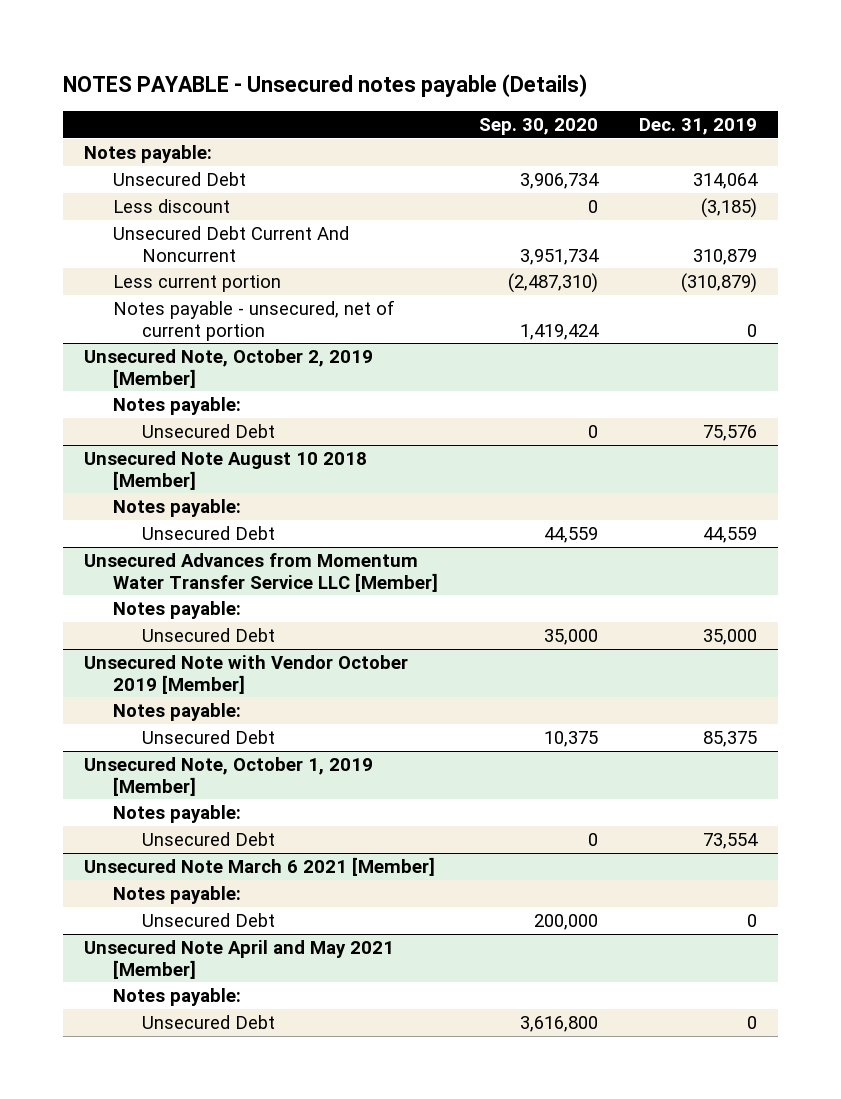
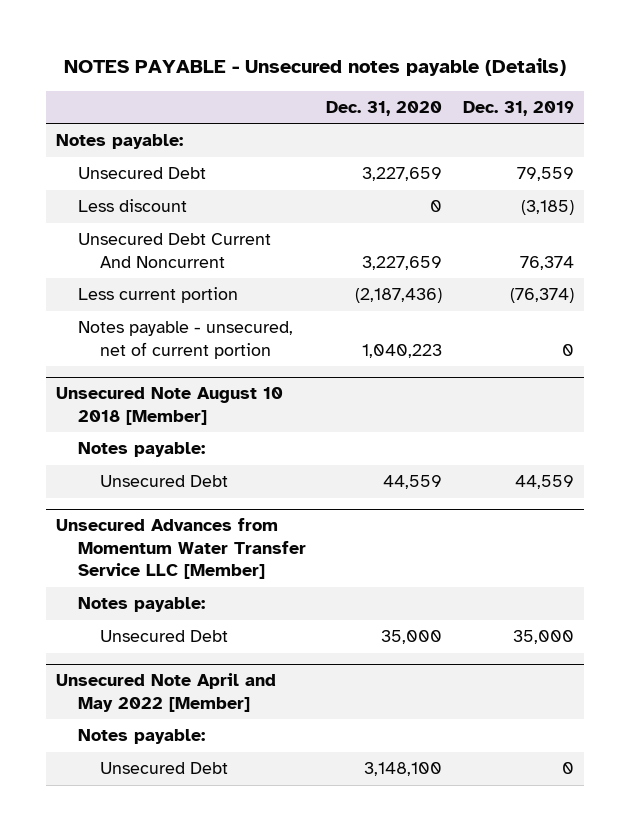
- | Sep. 30, 2020 | Dec. 31, 2019
+ | Dec. 31, 2020 | Dec. 31, 2019
- Unsecured Debt | 3,906,734 | 314,064
+ Unsecured Debt | 3,227,659 | 79,559
- Unsecured Debt Current And Noncurrent | 3,951,734 | 310,879
- Less current portion | (2,487,310) | (310,879)
+ Unsecured Debt Current And Noncurrent | 3,227,659 | 76,374
+ Less current portion | (2,187,436) | (76,374)
- Unsecured Note, October 2, 2019 [Member]
- Notes payable:
- Unsecured Debt | 0 | 75,576
- Unsecured Note with Vendor October 2019 [Member]
- Notes payable:
- Unsecured Debt | 10,375 | 85,375
- Unsecured Note, October 1, 2019 [Member]
- Notes payable:
- Unsecured Debt | 0 | 73,554
- Unsecured Note March 6 2021 [Member]
- Notes payable:
- Unsecured Debt | 200,000 | 0
- Unsecured Note April and May 2021 [Member]
+ Unsecured Note April and May 2022 [Member]

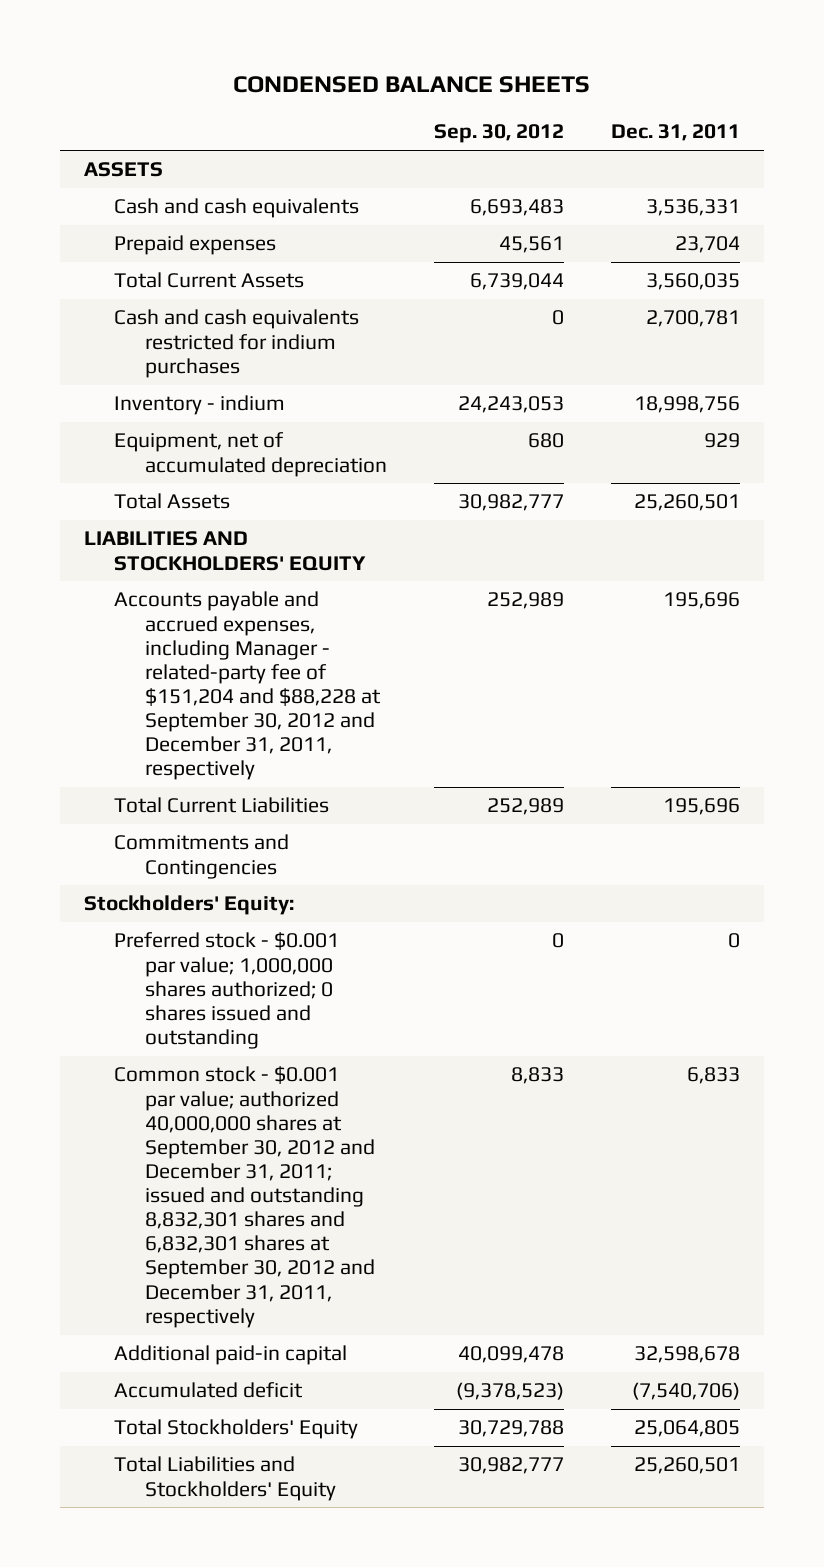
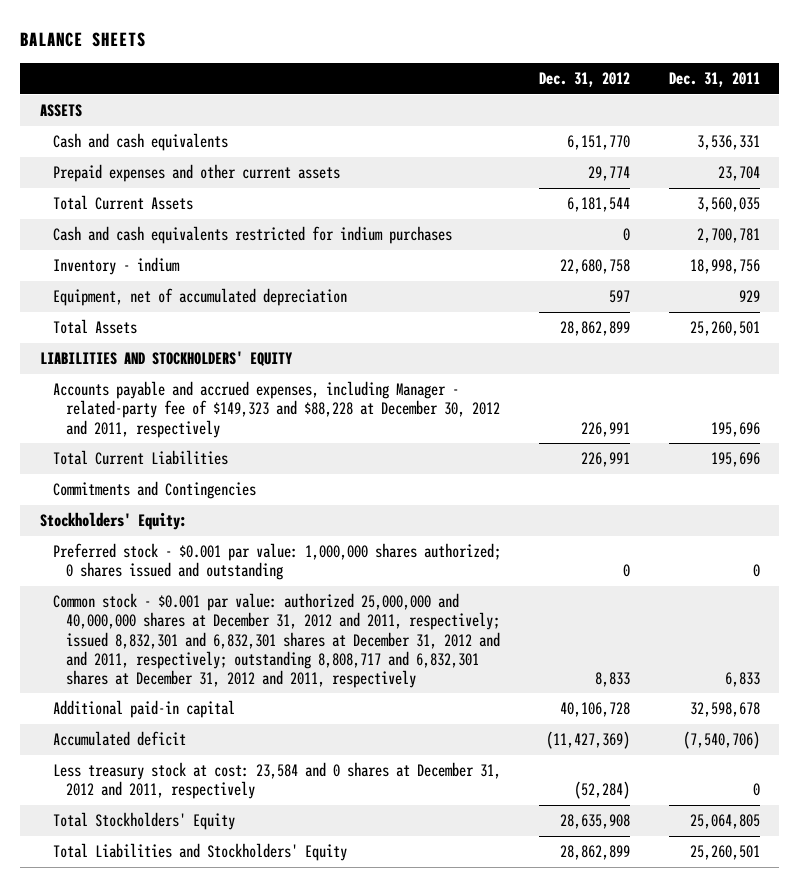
- CONDENSED BALANCE SHEETS
+ BALANCE SHEETS
- | Sep. 30, 2012 | Dec. 31, 2011
+ | Dec. 31, 2012 | Dec. 31, 2011
- Prepaid expenses | 45,561 | 23,704
+ Prepaid expenses and other current assets | 29,774 | 23,704
- Accounts payable and accrued expenses, including Manager - related-party fee of $151,204 and $88,228 at September 30, 2012 and December 31, 2011, respectively | 252,989 | 195,696
+ Accounts payable and accrued expenses, including Manager - related-party fee of $149,323 and $88,228 at December 30, 2012 and 2011, respectively | 226,991 | 195,696
- Preferred stock - $0.001 par value; 1,000,000 shares authorized; 0 shares issued and outstanding | 0 | 0
- Common stock - $0.001 par value; authorized 40,000,000 shares at September 30, 2012 and December 31, 2011; issued and outstanding 8,832,301 shares and 6,832,301 shares at September 30, 2012 and December 31, 2011, respectively | 8,833 | 6,833
+ Preferred stock - $0.001 par value: 1,000,000 shares authorized; 0 shares issued and outstanding | 0 | 0
+ Common stock - $0.001 par value: authorized 25,000,000 and 40,000,000 shares at December 31, 2012 and 2011, respectively; issued 8,832,301 and 6,832,301 shares at December 31, 2012 and and 2011, respectively; outstanding 8,808,717 and 6,832,301 shares at December 31, 2012 and 2011, respectively | 8,833 | 6,833
+ Less treasury stock at cost: 23,584 and 0 shares at December 31, 2012 and 2011, respectively | (52,284) | 0

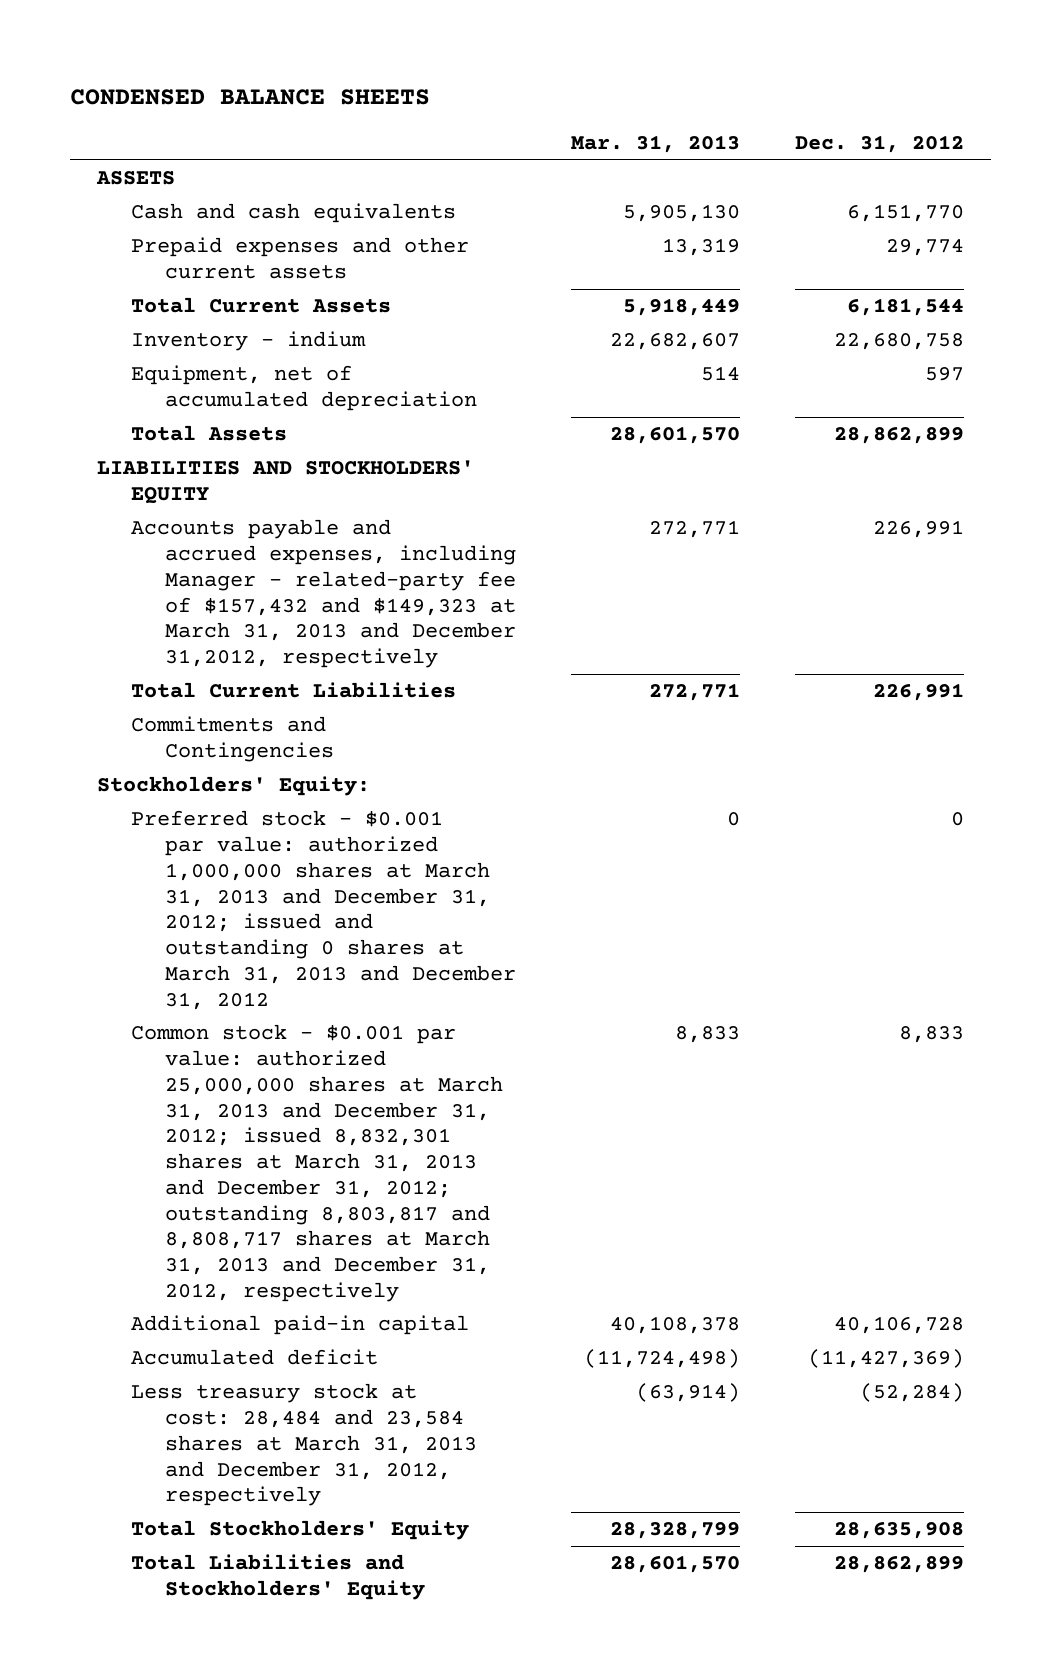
- BALANCE SHEETS
+ CONDENSED BALANCE SHEETS
- | Dec. 31, 2012 | Dec. 31, 2011
+ | Mar. 31, 2013 | Dec. 31, 2012
- Cash and cash equivalents restricted for indium purchases | 0 | 2,700,781
- Accounts payable and accrued expenses, including Manager - related-party fee of $149,323 and $88,228 at December 30, 2012 and 2011, respectively | 226,991 | 195,696
+ Accounts payable and accrued expenses, including Manager - related-party fee of $157,432 and $149,323 at March 31, 2013 and December 31,2012, respectively | 272,771 | 226,991
- Preferred stock - $0.001 par value: 1,000,000 shares authorized; 0 shares issued and outstanding | 0 | 0
- Common stock - $0.001 par value: authorized 25,000,000 and 40,000,000 shares at December 31, 2012 and 2011, respectively; issued 8,832,301 and 6,832,301 shares at December 31, 2012 and and 2011, respectively; outstanding 8,808,717 and 6,832,301 shares at December 31, 2012 and 2011, respectively | 8,833 | 6,833
+ Preferred stock - $0.001 par value: authorized 1,000,000 shares at March 31, 2013 and December 31, 2012; issued and outstanding 0 shares at March 31, 2013 and December 31, 2012 | 0 | 0
+ Common stock - $0.001 par value: authorized 25,000,000 shares at March 31, 2013 and December 31, 2012; issued 8,832,301 shares at March 31, 2013 and December 31, 2012; outstanding 8,803,817 and 8,808,717 shares at March 31, 2013 and December 31, 2012, respectively | 8,833 | 8,833
- Less treasury stock at cost: 23,584 and 0 shares at December 31, 2012 and 2011, respectively | (52,284) | 0
+ Less treasury stock at cost: 28,484 and 23,584 shares at March 31, 2013 and December 31, 2012, respectively | (63,914) | (52,284)

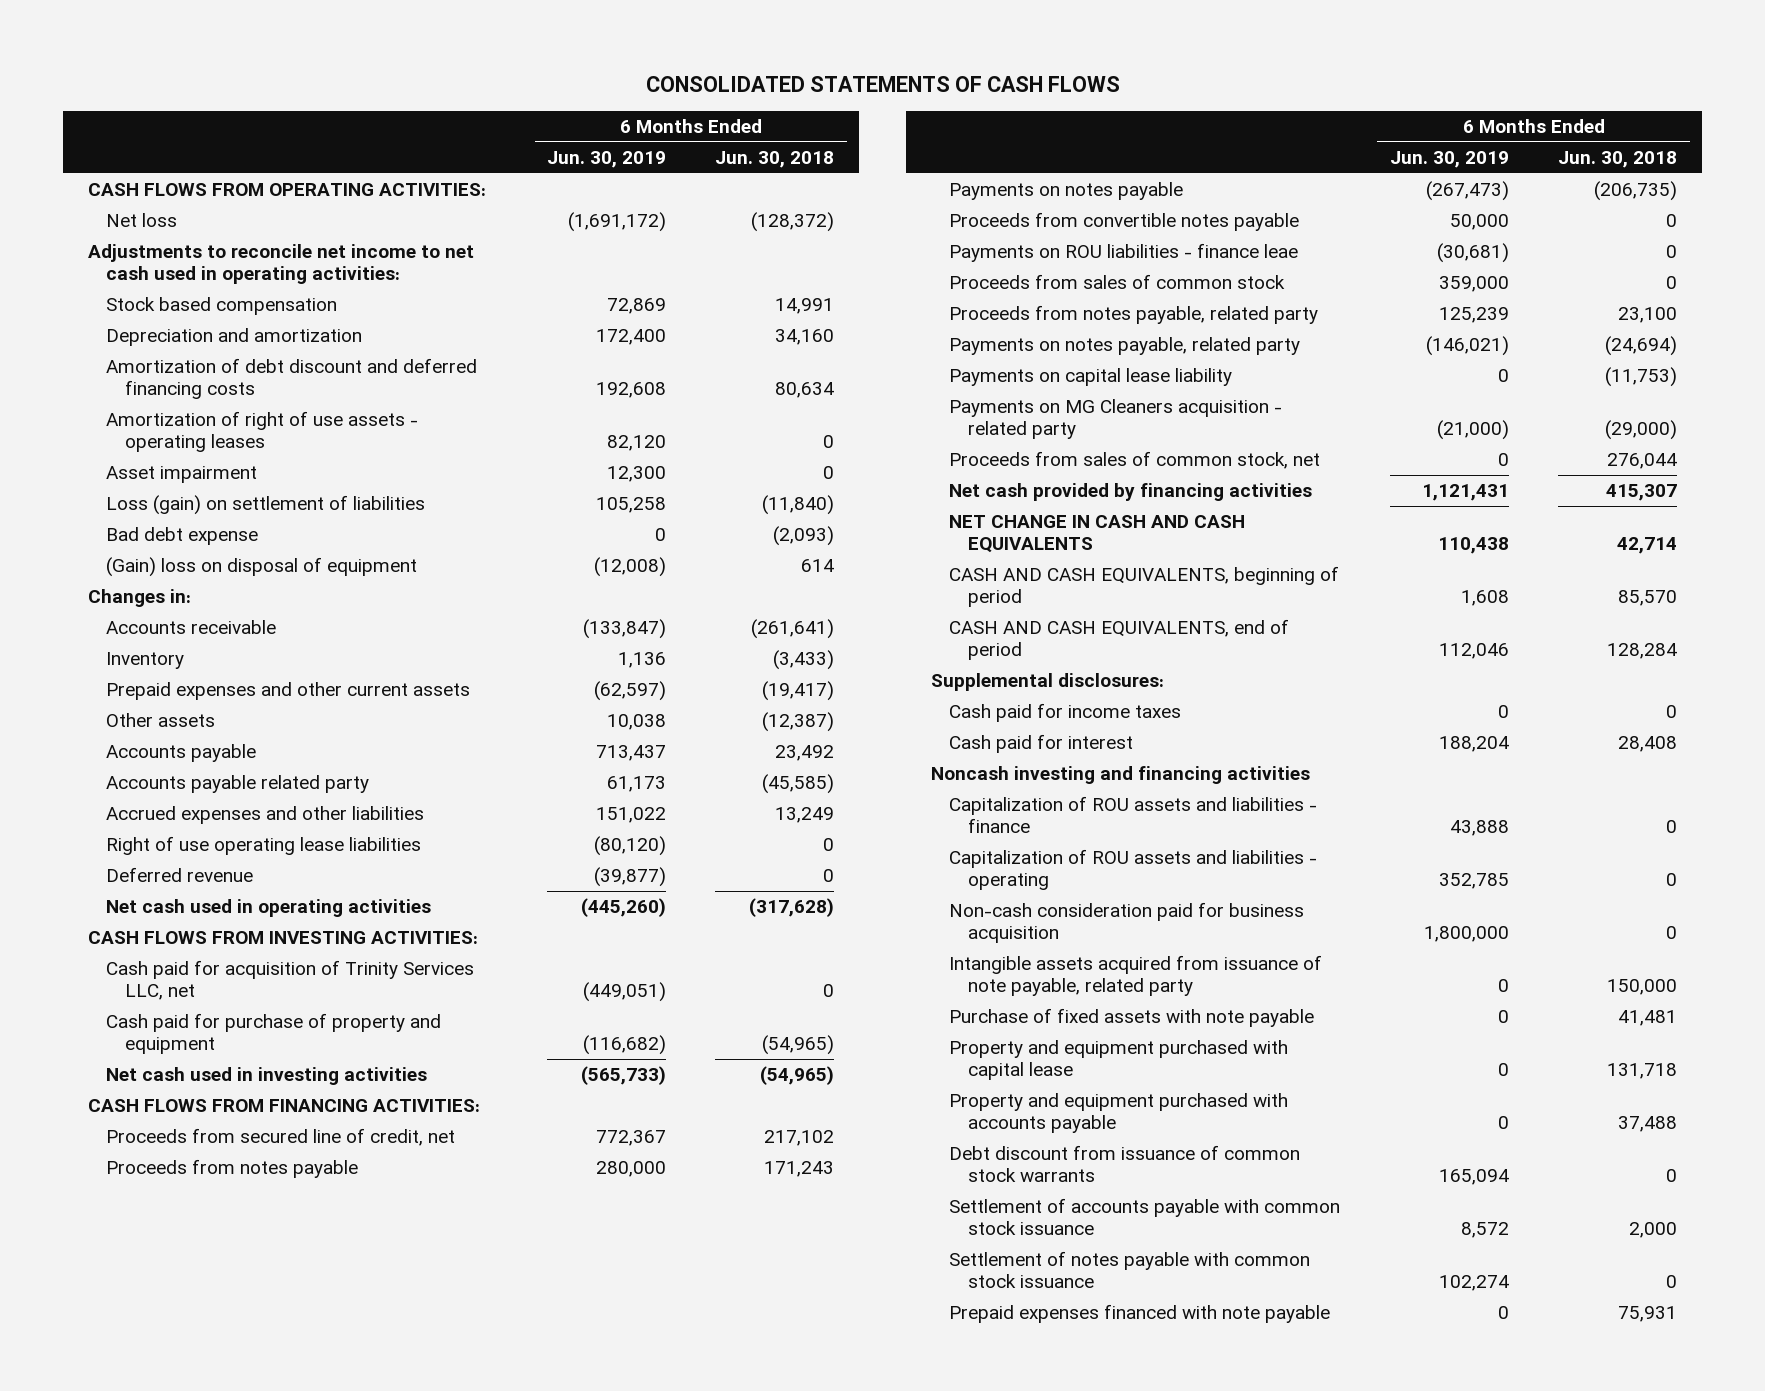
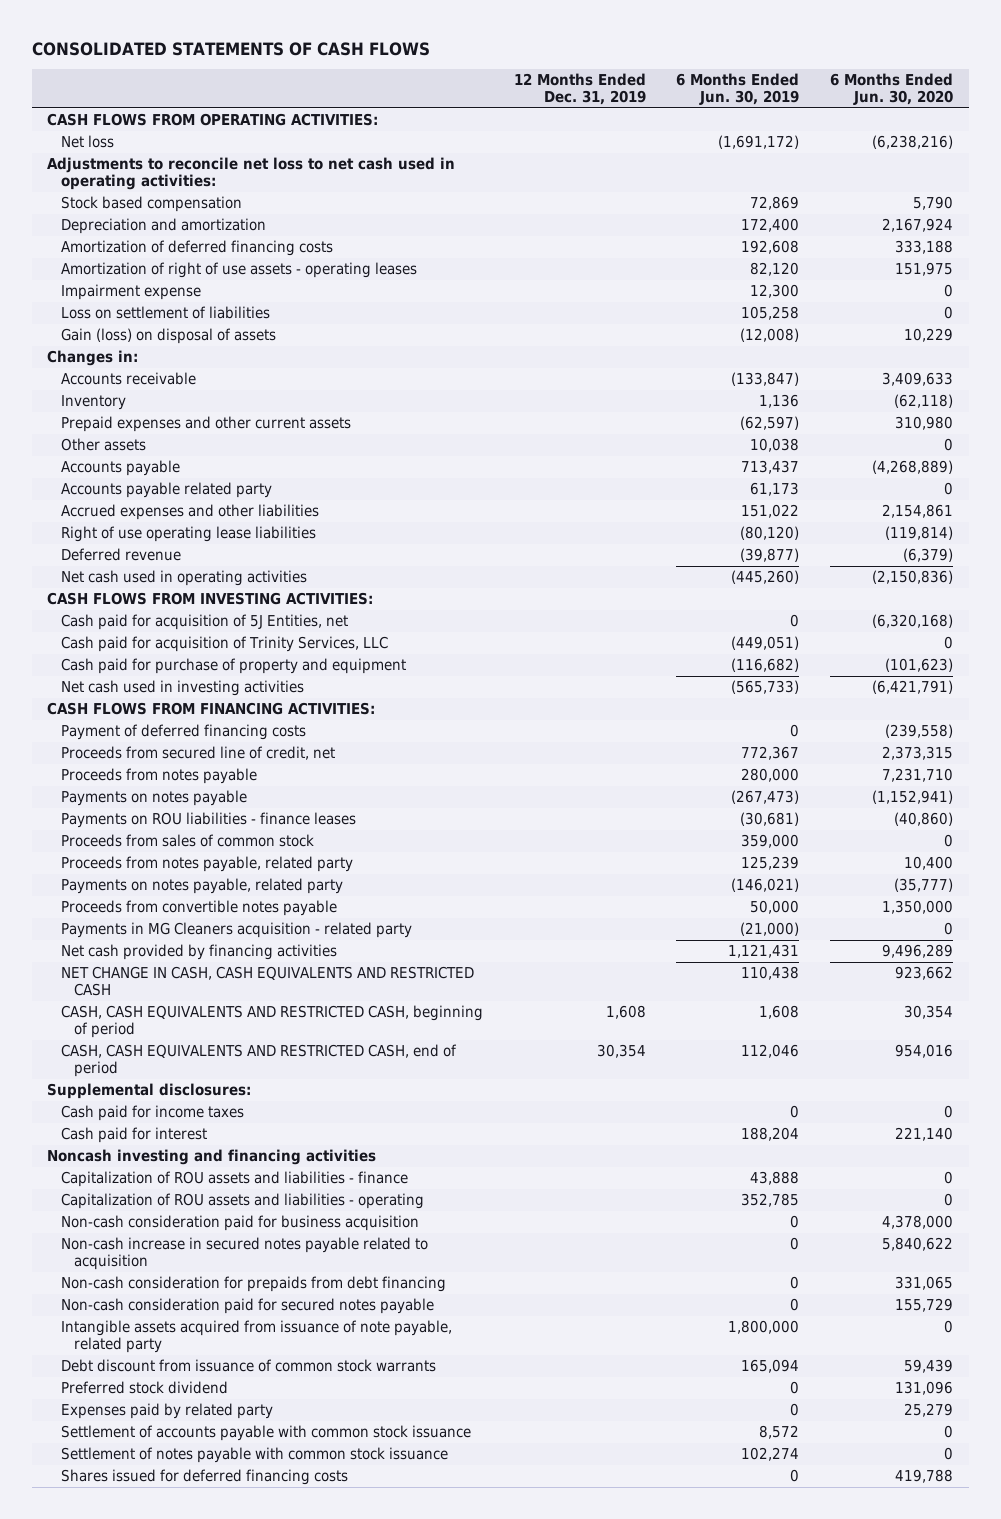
- | 6 Months Ended Jun. 30, 2019 | 6 Months Ended Jun. 30, 2018
+ | 12 Months Ended Dec. 31, 2019 | 6 Months Ended Jun. 30, 2019 | 6 Months Ended Jun. 30, 2020
- Adjustments to reconcile net income to net cash used in operating activities:
+ Adjustments to reconcile net loss to net cash used in operating activities:
- Amortization of debt discount and deferred financing costs | 192,608 | 80,634
+ Amortization of deferred financing costs | | 192,608 | 333,188
- Asset impairment | 12,300 | 0
- Loss (gain) on settlement of liabilities | 105,258 | (11,840)
- Bad debt expense | 0 | (2,093)
- (Gain) loss on disposal of equipment | (12,008) | 614
+ Impairment expense | | 12,300 | 0
+ Loss on settlement of liabilities | | 105,258 | 0
+ Gain (loss) on disposal of assets | | (12,008) | 10,229
- Cash paid for acquisition of Trinity Services LLC, net | (449,051) | 0
+ Cash paid for acquisition of 5J Entities, net | | 0 | (6,320,168)
+ Cash paid for acquisition of Trinity Services, LLC | | (449,051) | 0
+ Payment of deferred financing costs | | 0 | (239,558)
- Payments on ROU liabilities - finance leae | (30,681) | 0
+ Payments on ROU liabilities - finance leases | | (30,681) | (40,860)
- Payments on capital lease liability | 0 | (11,753)
- Payments on MG Cleaners acquisition - related party | (21,000) | (29,000)
- Proceeds from sales of common stock, net | 0 | 276,044
moved down: Proceeds from convertible notes payable | | 50,000 | 1,350,000
+ Payments in MG Cleaners acquisition - related party | | (21,000) | 0
- NET CHANGE IN CASH AND CASH EQUIVALENTS | 110,438 | 42,714
- CASH AND CASH EQUIVALENTS, beginning of period | 1,608 | 85,570
- CASH AND CASH EQUIVALENTS, end of period | 112,046 | 128,284
+ NET CHANGE IN CASH, CASH EQUIVALENTS AND RESTRICTED CASH | | 110,438 | 923,662
+ CASH, CASH EQUIVALENTS AND RESTRICTED CASH, beginning of period | 1,608 | 1,608 | 30,354
+ CASH, CASH EQUIVALENTS AND RESTRICTED CASH, end of period | 30,354 | 112,046 | 954,016
- Non-cash consideration paid for business acquisition | 1,800,000 | 0
- Intangible assets acquired from issuance of note payable, related party | 0 | 150,000
- Purchase of fixed assets with note payable | 0 | 41,481
- Property and equipment purchased with capital lease | 0 | 131,718
- Property and equipment purchased with accounts payable | 0 | 37,488
+ Non-cash consideration paid for business acquisition | | 0 | 4,378,000
+ Non-cash increase in secured notes payable related to acquisition | | 0 | 5,840,622
+ Non-cash consideration for prepaids from debt financing | | 0 | 331,065
+ Non-cash consideration paid for secured notes payable | | 0 | 155,729
+ Intangible assets acquired from issuance of note payable, related party | | 1,800,000 | 0
+ Preferred stock dividend | | 0 | 131,096
+ Expenses paid by related party | | 0 | 25,279
- Prepaid expenses financed with note payable | 0 | 75,931
+ Shares issued for deferred financing costs | | 0 | 419,788

